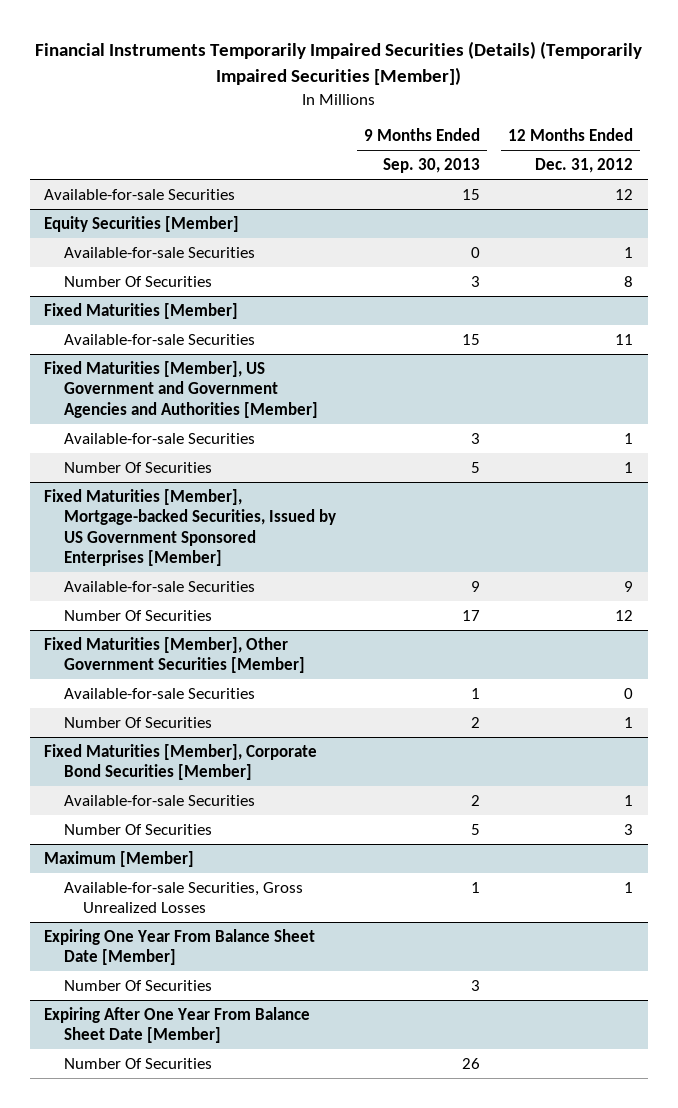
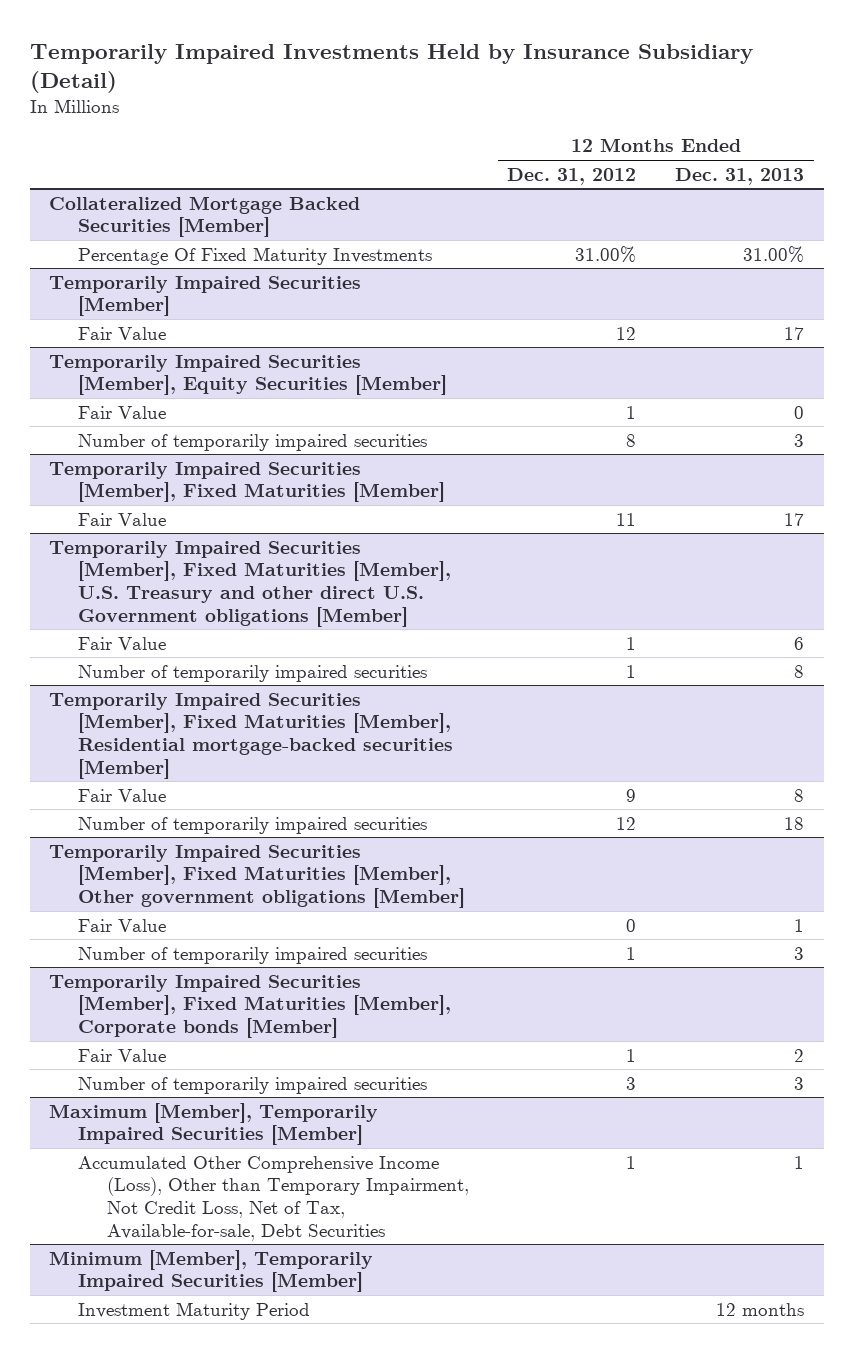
- Financial Instruments Temporarily Impaired Securities (Details) (Temporarily Impaired Securities [Member])
+ Temporarily Impaired Investments Held by Insurance Subsidiary (Detail)
- | 9 Months Ended Sep. 30, 2013 | 12 Months Ended Dec. 31, 2012
+ | 12 Months Ended Dec. 31, 2012 | 12 Months Ended Dec. 31, 2013
- Available-for-sale Securities | 15 | 12
- Equity Securities [Member]
- Available-for-sale Securities | 0 | 1
- Number Of Securities | 3 | 8
- Fixed Maturities [Member]
- Available-for-sale Securities | 15 | 11
- Fixed Maturities [Member], US Government and Government Agencies and Authorities [Member]
- Available-for-sale Securities | 3 | 1
- Number Of Securities | 5 | 1
- Fixed Maturities [Member], Mortgage-backed Securities, Issued by US Government Sponsored Enterprises [Member]
- Available-for-sale Securities | 9 | 9
- Number Of Securities | 17 | 12
- Fixed Maturities [Member], Other Government Securities [Member]
- Available-for-sale Securities | 1 | 0
- Number Of Securities | 2 | 1
- Fixed Maturities [Member], Corporate Bond Securities [Member]
- Available-for-sale Securities | 2 | 1
- Number Of Securities | 5 | 3
- Maximum [Member]
- Available-for-sale Securities, Gross Unrealized Losses | 1 | 1
- Expiring One Year From Balance Sheet Date [Member]
- Number Of Securities | 3 |
- Expiring After One Year From Balance Sheet Date [Member]
- Number Of Securities | 26 |
+ Collateralized Mortgage Backed Securities [Member]
+ Percentage Of Fixed Maturity Investments | 31.00% | 31.00%
+ Temporarily Impaired Securities [Member]
+ Fair Value | 12 | 17
+ Temporarily Impaired Securities [Member], Equity Securities [Member]
+ Fair Value | 1 | 0
+ Number of temporarily impaired securities | 8 | 3
+ Temporarily Impaired Securities [Member], Fixed Maturities [Member]
+ Fair Value | 11 | 17
+ Temporarily Impaired Securities [Member], Fixed Maturities [Member], U.S. Treasury and other direct U.S. Government obligations [Member]
+ Fair Value | 1 | 6
+ Number of temporarily impaired securities | 1 | 8
+ Temporarily Impaired Securities [Member], Fixed Maturities [Member], Residential mortgage-backed securities [Member]
+ Fair Value | 9 | 8
+ Number of temporarily impaired securities | 12 | 18
+ Temporarily Impaired Securities [Member], Fixed Maturities [Member], Other government obligations [Member]
+ Fair Value | 0 | 1
+ Number of temporarily impaired securities | 1 | 3
+ Temporarily Impaired Securities [Member], Fixed Maturities [Member], Corporate bonds [Member]
+ Fair Value | 1 | 2
+ Number of temporarily impaired securities | 3 | 3
+ Maximum [Member], Temporarily Impaired Securities [Member]
+ Accumulated Other Comprehensive Income (Loss), Other than Temporary Impairment, Not Credit Loss, Net of Tax, Available-for-sale, Debt Securities | 1 | 1
+ Minimum [Member], Temporarily Impaired Securities [Member]
+ Investment Maturity Period | | 12 months

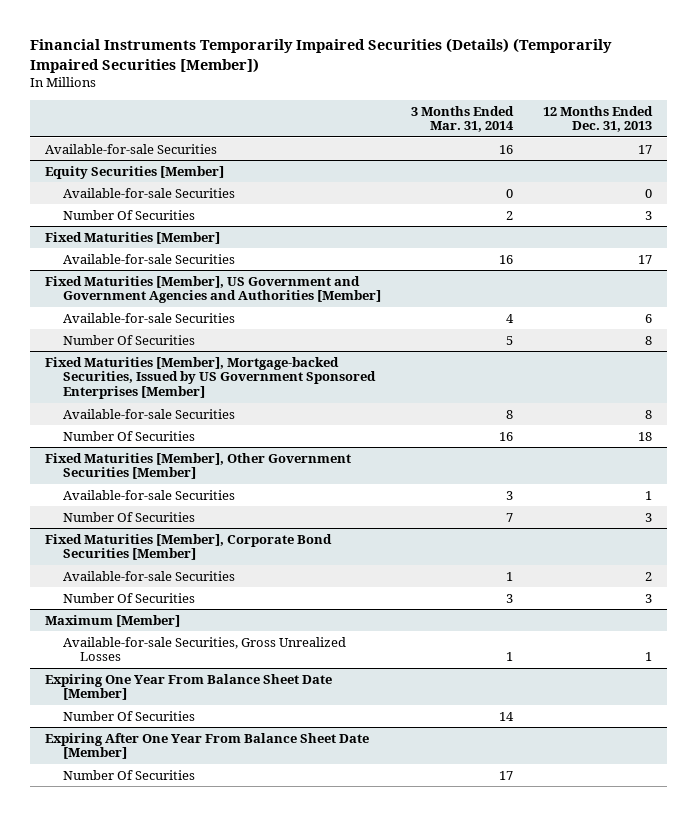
- Temporarily Impaired Investments Held by Insurance Subsidiary (Detail)
+ Financial Instruments Temporarily Impaired Securities (Details) (Temporarily Impaired Securities [Member])
- | 12 Months Ended Dec. 31, 2012 | 12 Months Ended Dec. 31, 2013
+ | 3 Months Ended Mar. 31, 2014 | 12 Months Ended Dec. 31, 2013
- Collateralized Mortgage Backed Securities [Member]
- Percentage Of Fixed Maturity Investments | 31.00% | 31.00%
- Temporarily Impaired Securities [Member]
- Fair Value | 12 | 17
- Temporarily Impaired Securities [Member], Equity Securities [Member]
- Fair Value | 1 | 0
- Number of temporarily impaired securities | 8 | 3
- Temporarily Impaired Securities [Member], Fixed Maturities [Member]
- Fair Value | 11 | 17
- Temporarily Impaired Securities [Member], Fixed Maturities [Member], U.S. Treasury and other direct U.S. Government obligations [Member]
- Fair Value | 1 | 6
- Number of temporarily impaired securities | 1 | 8
- Temporarily Impaired Securities [Member], Fixed Maturities [Member], Residential mortgage-backed securities [Member]
- Fair Value | 9 | 8
- Number of temporarily impaired securities | 12 | 18
- Temporarily Impaired Securities [Member], Fixed Maturities [Member], Other government obligations [Member]
- Fair Value | 0 | 1
- Number of temporarily impaired securities | 1 | 3
- Temporarily Impaired Securities [Member], Fixed Maturities [Member], Corporate bonds [Member]
- Fair Value | 1 | 2
- Number of temporarily impaired securities | 3 | 3
- Maximum [Member], Temporarily Impaired Securities [Member]
- Accumulated Other Comprehensive Income (Loss), Other than Temporary Impairment, Not Credit Loss, Net of Tax, Available-for-sale, Debt Securities | 1 | 1
- Minimum [Member], Temporarily Impaired Securities [Member]
- Investment Maturity Period | | 12 months
+ Available-for-sale Securities | 16 | 17
+ Equity Securities [Member]
+ Available-for-sale Securities | 0 | 0
+ Number Of Securities | 2 | 3
+ Fixed Maturities [Member]
+ Available-for-sale Securities | 16 | 17
+ Fixed Maturities [Member], US Government and Government Agencies and Authorities [Member]
+ Available-for-sale Securities | 4 | 6
+ Number Of Securities | 5 | 8
+ Fixed Maturities [Member], Mortgage-backed Securities, Issued by US Government Sponsored Enterprises [Member]
+ Available-for-sale Securities | 8 | 8
+ Number Of Securities | 16 | 18
+ Fixed Maturities [Member], Other Government Securities [Member]
+ Available-for-sale Securities | 3 | 1
+ Number Of Securities | 7 | 3
+ Fixed Maturities [Member], Corporate Bond Securities [Member]
+ Available-for-sale Securities | 1 | 2
+ Number Of Securities | 3 | 3
+ Maximum [Member]
+ Available-for-sale Securities, Gross Unrealized Losses | 1 | 1
+ Expiring One Year From Balance Sheet Date [Member]
+ Number Of Securities | 14 |
+ Expiring After One Year From Balance Sheet Date [Member]
+ Number Of Securities | 17 |

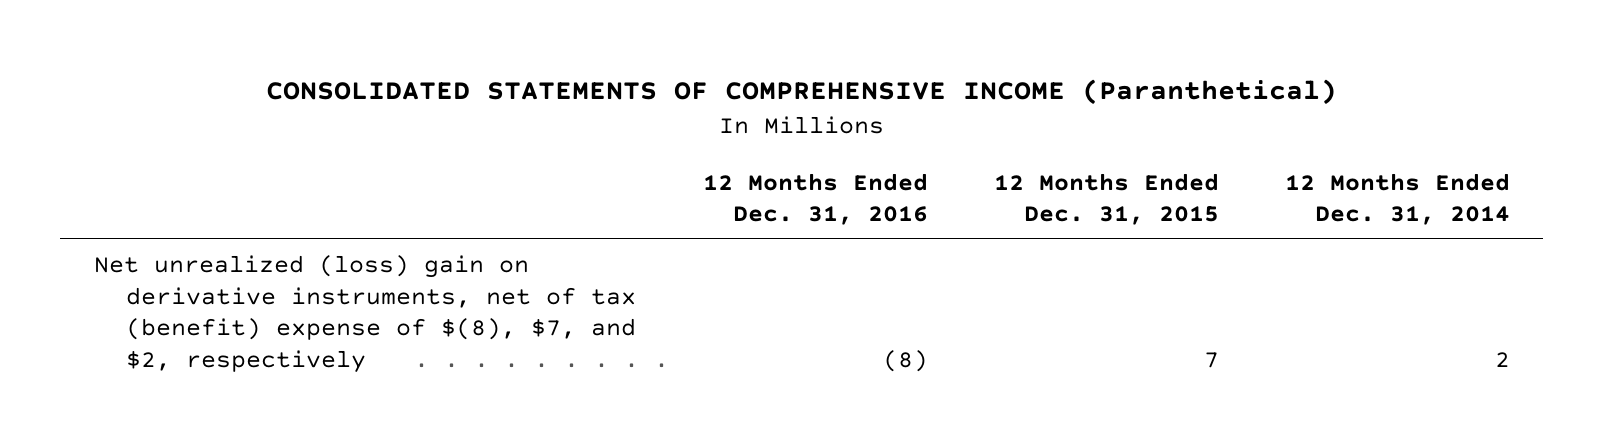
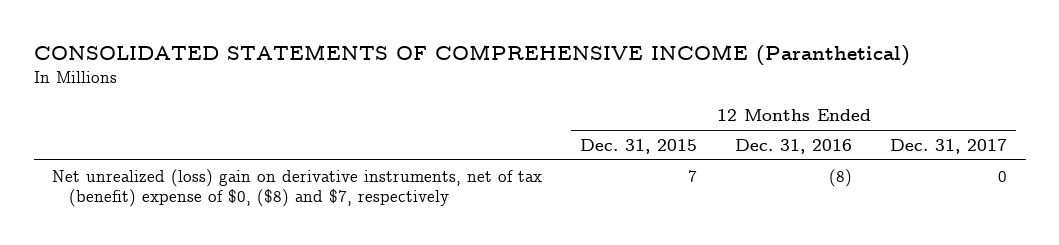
- | 12 Months Ended Dec. 31, 2016 | 12 Months Ended Dec. 31, 2015 | 12 Months Ended Dec. 31, 2014
+ | 12 Months Ended Dec. 31, 2015 | 12 Months Ended Dec. 31, 2016 | 12 Months Ended Dec. 31, 2017
- Net unrealized (loss) gain on derivative instruments, net of tax (benefit) expense of $(8), $7, and $2, respectively | (8) | 7 | 2
+ Net unrealized (loss) gain on derivative instruments, net of tax (benefit) expense of $0, ($8) and $7, respectively | 7 | (8) | 0

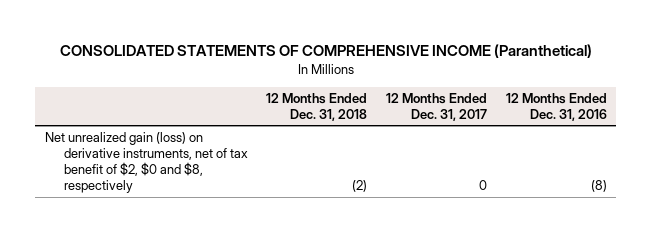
- | 12 Months Ended Dec. 31, 2015 | 12 Months Ended Dec. 31, 2016 | 12 Months Ended Dec. 31, 2017
+ | 12 Months Ended Dec. 31, 2018 | 12 Months Ended Dec. 31, 2017 | 12 Months Ended Dec. 31, 2016
- Net unrealized (loss) gain on derivative instruments, net of tax (benefit) expense of $0, ($8) and $7, respectively | 7 | (8) | 0
+ Net unrealized gain (loss) on derivative instruments, net of tax benefit of $2, $0 and $8, respectively | (2) | 0 | (8)

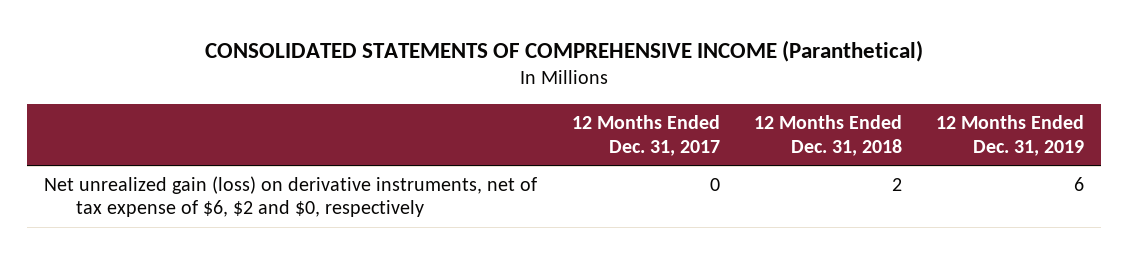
- | 12 Months Ended Dec. 31, 2018 | 12 Months Ended Dec. 31, 2017 | 12 Months Ended Dec. 31, 2016
+ | 12 Months Ended Dec. 31, 2017 | 12 Months Ended Dec. 31, 2018 | 12 Months Ended Dec. 31, 2019
- Net unrealized gain (loss) on derivative instruments, net of tax benefit of $2, $0 and $8, respectively | (2) | 0 | (8)
+ Net unrealized gain (loss) on derivative instruments, net of tax expense of $6, $2 and $0, respectively | 0 | 2 | 6

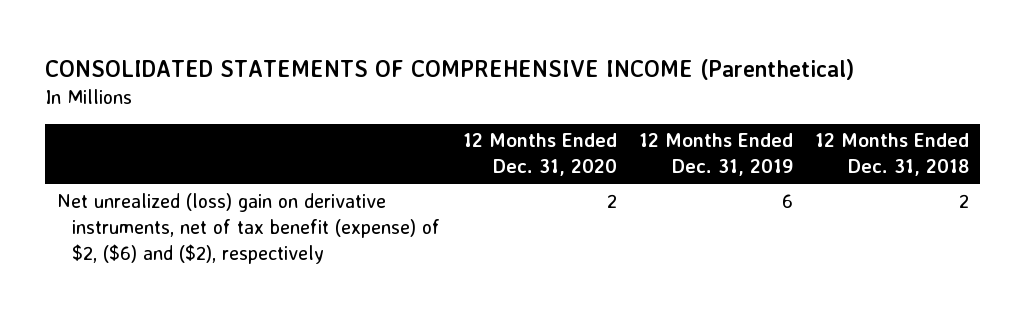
- CONSOLIDATED STATEMENTS OF COMPREHENSIVE INCOME (Paranthetical)
+ CONSOLIDATED STATEMENTS OF COMPREHENSIVE INCOME (Parenthetical)
- | 12 Months Ended Dec. 31, 2017 | 12 Months Ended Dec. 31, 2018 | 12 Months Ended Dec. 31, 2019
+ | 12 Months Ended Dec. 31, 2020 | 12 Months Ended Dec. 31, 2019 | 12 Months Ended Dec. 31, 2018
- Net unrealized gain (loss) on derivative instruments, net of tax expense of $6, $2 and $0, respectively | 0 | 2 | 6
+ Net unrealized (loss) gain on derivative instruments, net of tax benefit (expense) of $2, ($6) and ($2), respectively | 2 | 6 | 2

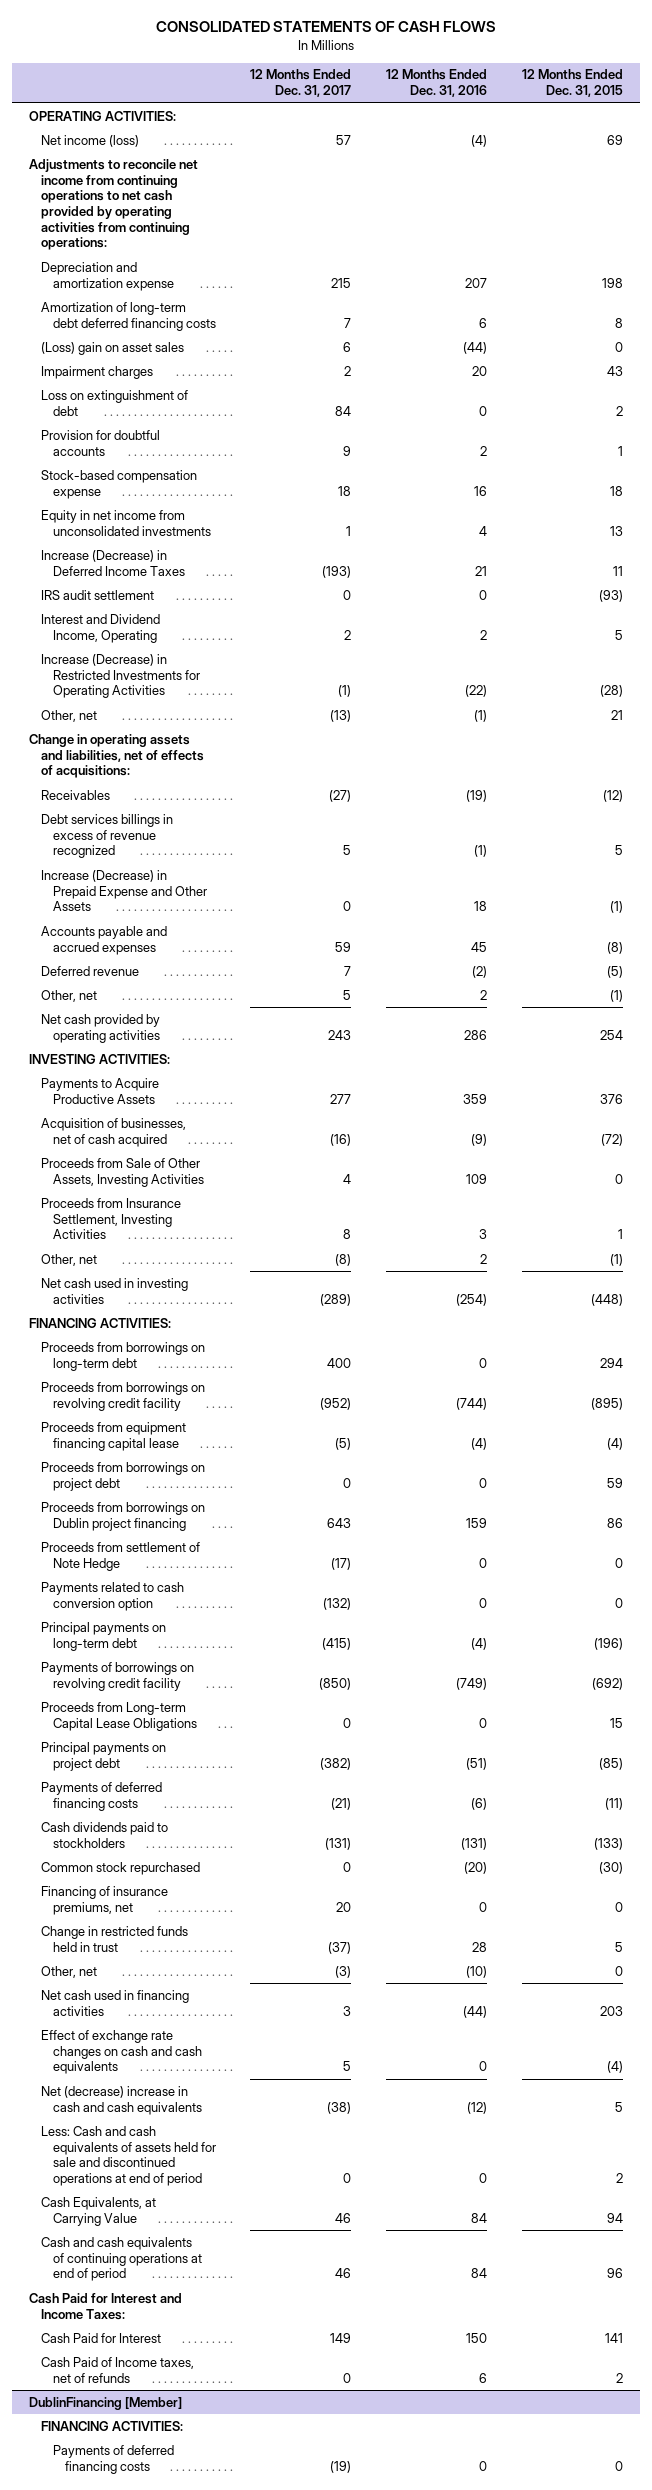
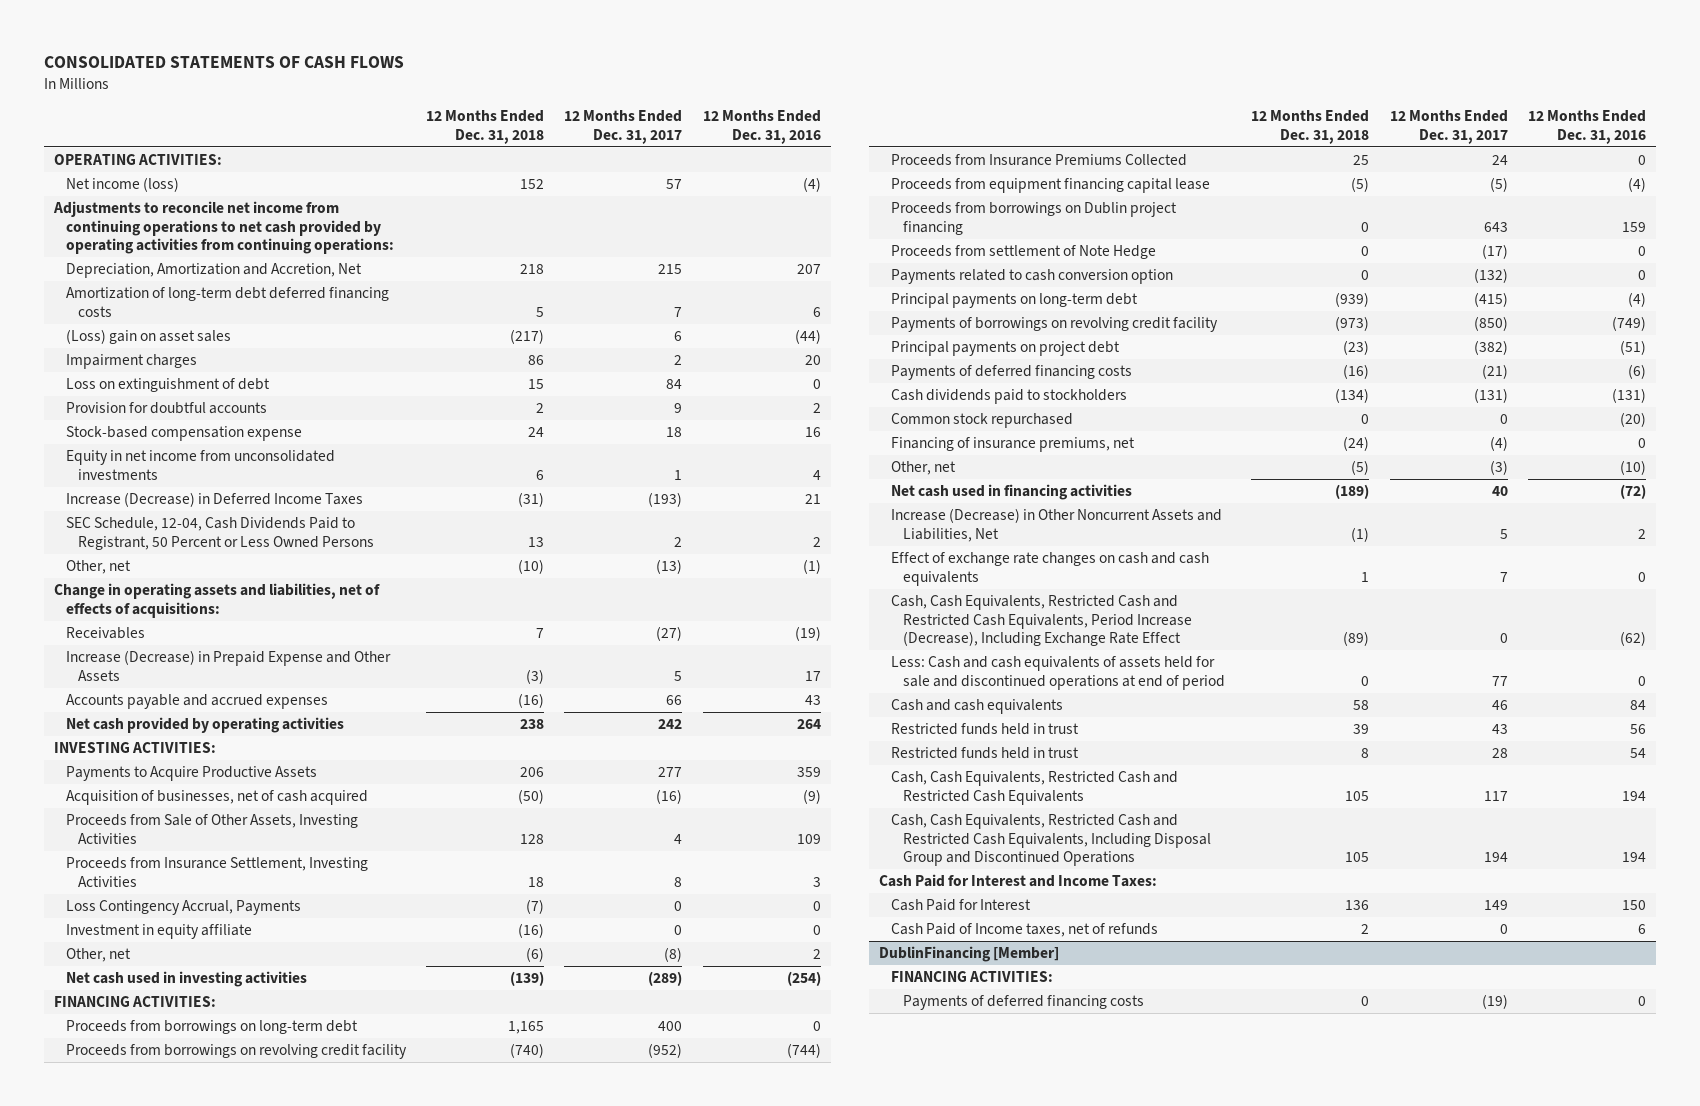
- | 12 Months Ended Dec. 31, 2017 | 12 Months Ended Dec. 31, 2016 | 12 Months Ended Dec. 31, 2015
+ | 12 Months Ended Dec. 31, 2018 | 12 Months Ended Dec. 31, 2017 | 12 Months Ended Dec. 31, 2016
- Depreciation and amortization expense | 215 | 207 | 198
+ Depreciation, Amortization and Accretion, Net | 218 | 215 | 207
- IRS audit settlement | 0 | 0 | (93)
- Interest and Dividend Income, Operating | 2 | 2 | 5
- Increase (Decrease) in Restricted Investments for Operating Activities | (1) | (22) | (28)
+ SEC Schedule, 12-04, Cash Dividends Paid to Registrant, 50 Percent or Less Owned Persons | 13 | 2 | 2
- Debt services billings in excess of revenue recognized | 5 | (1) | 5
- Increase (Decrease) in Prepaid Expense and Other Assets | 0 | 18 | (1)
- Accounts payable and accrued expenses | 59 | 45 | (8)
- Deferred revenue | 7 | (2) | (5)
- Other, net | 5 | 2 | (1)
- Net cash provided by operating activities | 243 | 286 | 254
+ Increase (Decrease) in Prepaid Expense and Other Assets | (3) | 5 | 17
+ Accounts payable and accrued expenses | (16) | 66 | 43
+ Net cash provided by operating activities | 238 | 242 | 264
+ Loss Contingency Accrual, Payments | (7) | 0 | 0
+ Investment in equity affiliate | (16) | 0 | 0
+ Proceeds from Insurance Premiums Collected | 25 | 24 | 0
- Proceeds from borrowings on project debt | 0 | 0 | 59
- Proceeds from Long-term Capital Lease Obligations | 0 | 0 | 15
- Financing of insurance premiums, net | 20 | 0 | 0
- Change in restricted funds held in trust | (37) | 28 | 5
+ Financing of insurance premiums, net | (24) | (4) | 0
- Net cash used in financing activities | 3 | (44) | 203
- Effect of exchange rate changes on cash and cash equivalents | 5 | 0 | (4)
- Net (decrease) increase in cash and cash equivalents | (38) | (12) | 5
- Less: Cash and cash equivalents of assets held for sale and discontinued operations at end of period | 0 | 0 | 2
- Cash Equivalents, at Carrying Value | 46 | 84 | 94
- Cash and cash equivalents of continuing operations at end of period | 46 | 84 | 96
+ Net cash used in financing activities | (189) | 40 | (72)
+ Increase (Decrease) in Other Noncurrent Assets and Liabilities, Net | (1) | 5 | 2
+ Effect of exchange rate changes on cash and cash equivalents | 1 | 7 | 0
+ Cash, Cash Equivalents, Restricted Cash and Restricted Cash Equivalents, Period Increase (Decrease), Including Exchange Rate Effect | (89) | 0 | (62)
+ Less: Cash and cash equivalents of assets held for sale and discontinued operations at end of period | 0 | 77 | 0
+ Cash and cash equivalents | 58 | 46 | 84
+ Restricted funds held in trust | 39 | 43 | 56
+ Restricted funds held in trust | 8 | 28 | 54
+ Cash, Cash Equivalents, Restricted Cash and Restricted Cash Equivalents | 105 | 117 | 194
+ Cash, Cash Equivalents, Restricted Cash and Restricted Cash Equivalents, Including Disposal Group and Discontinued Operations | 105 | 194 | 194

